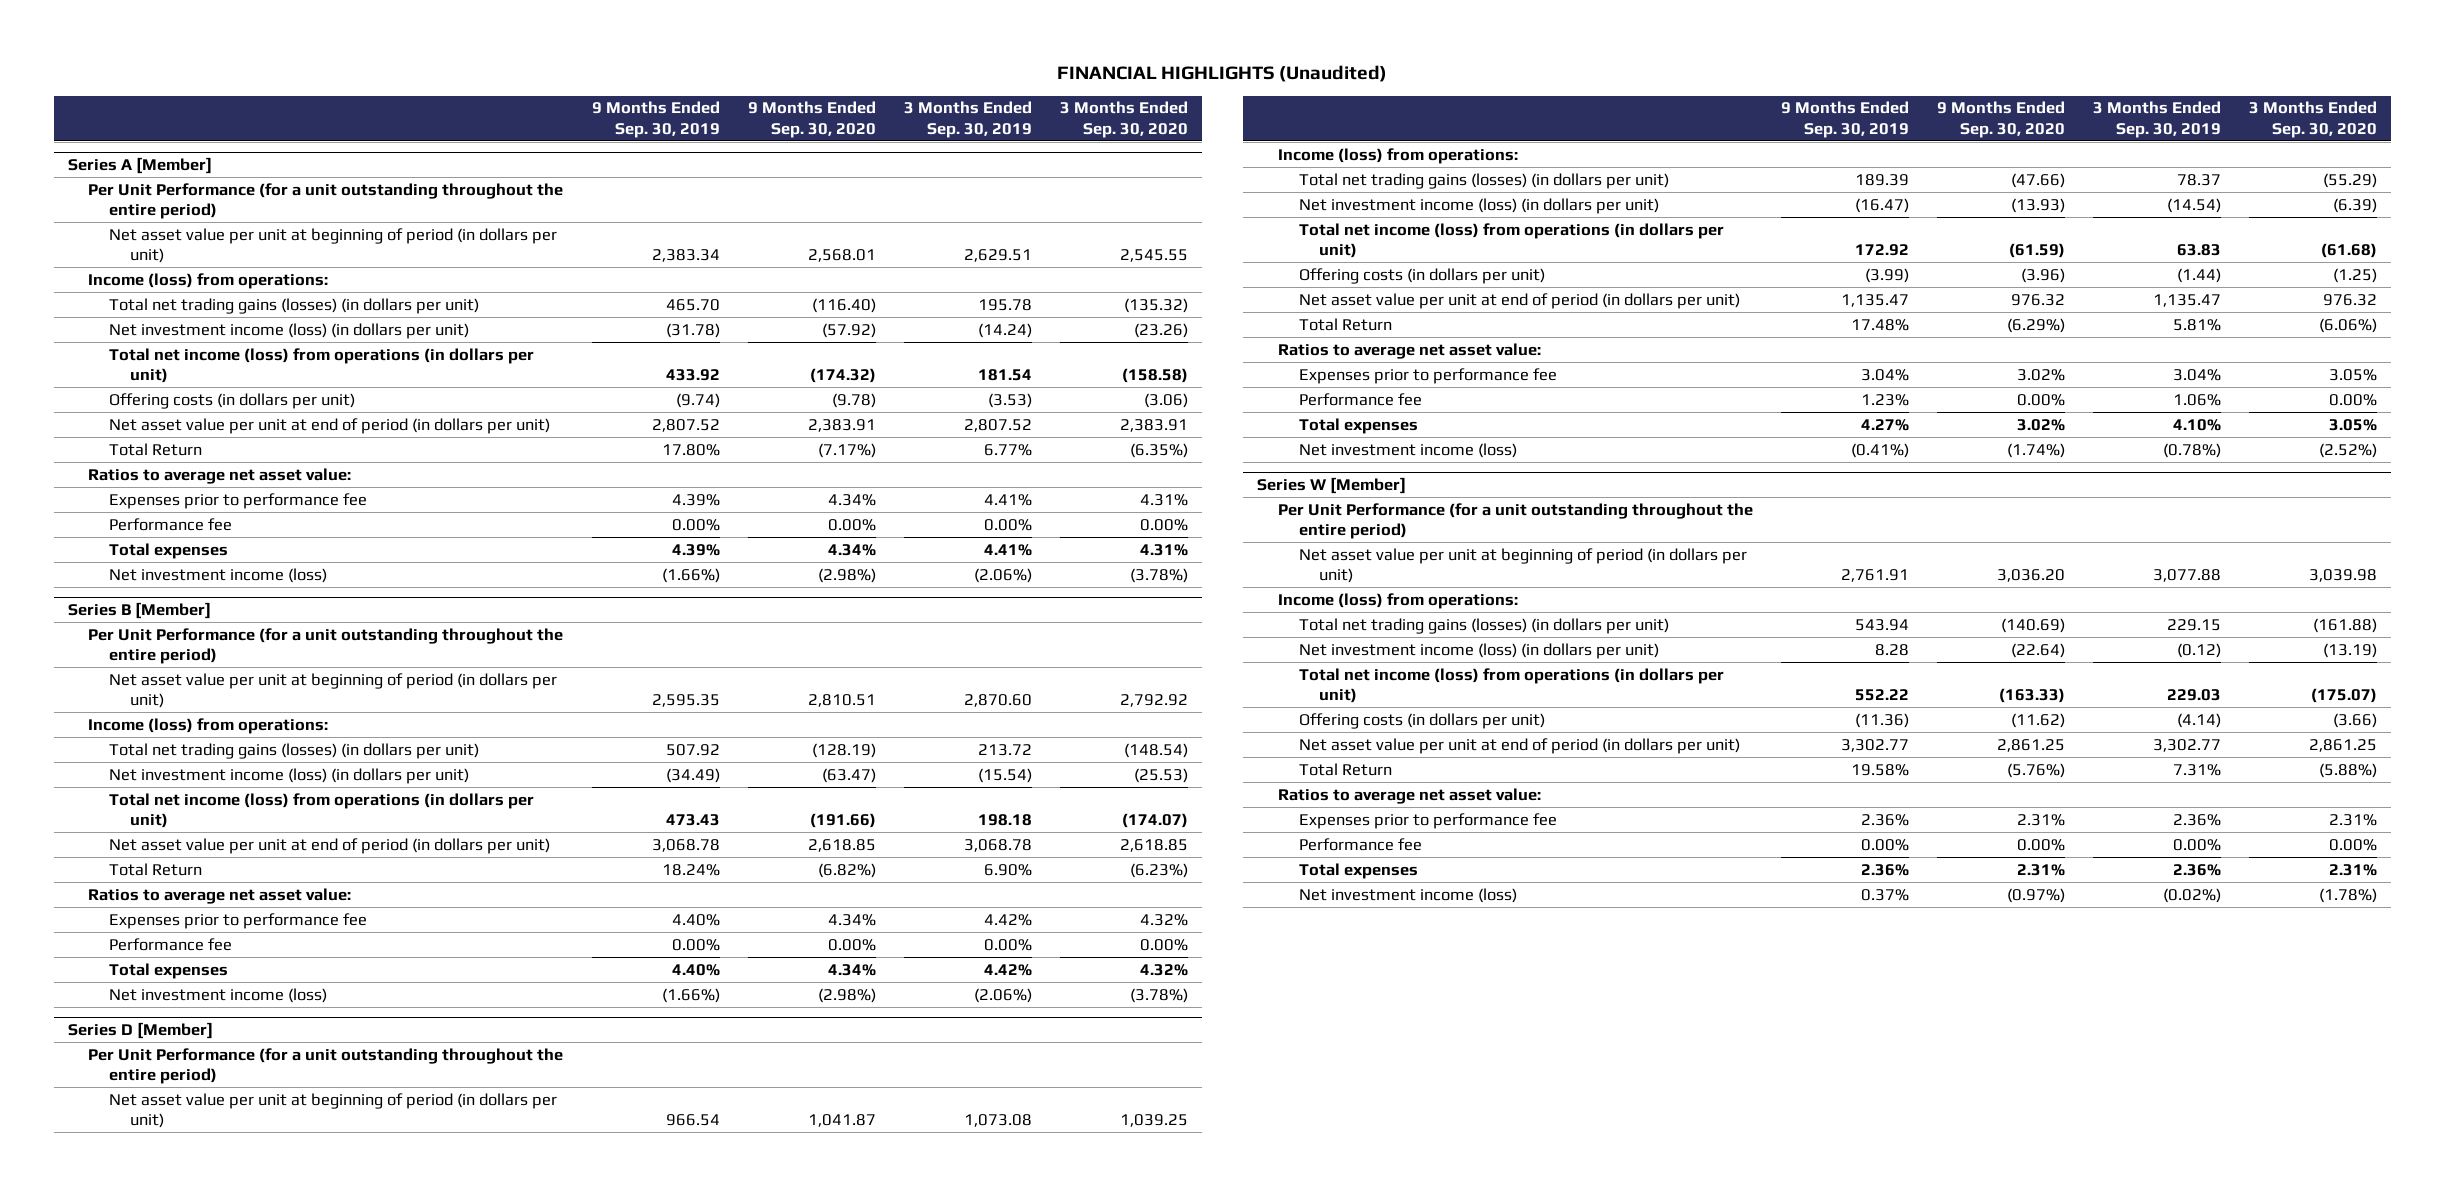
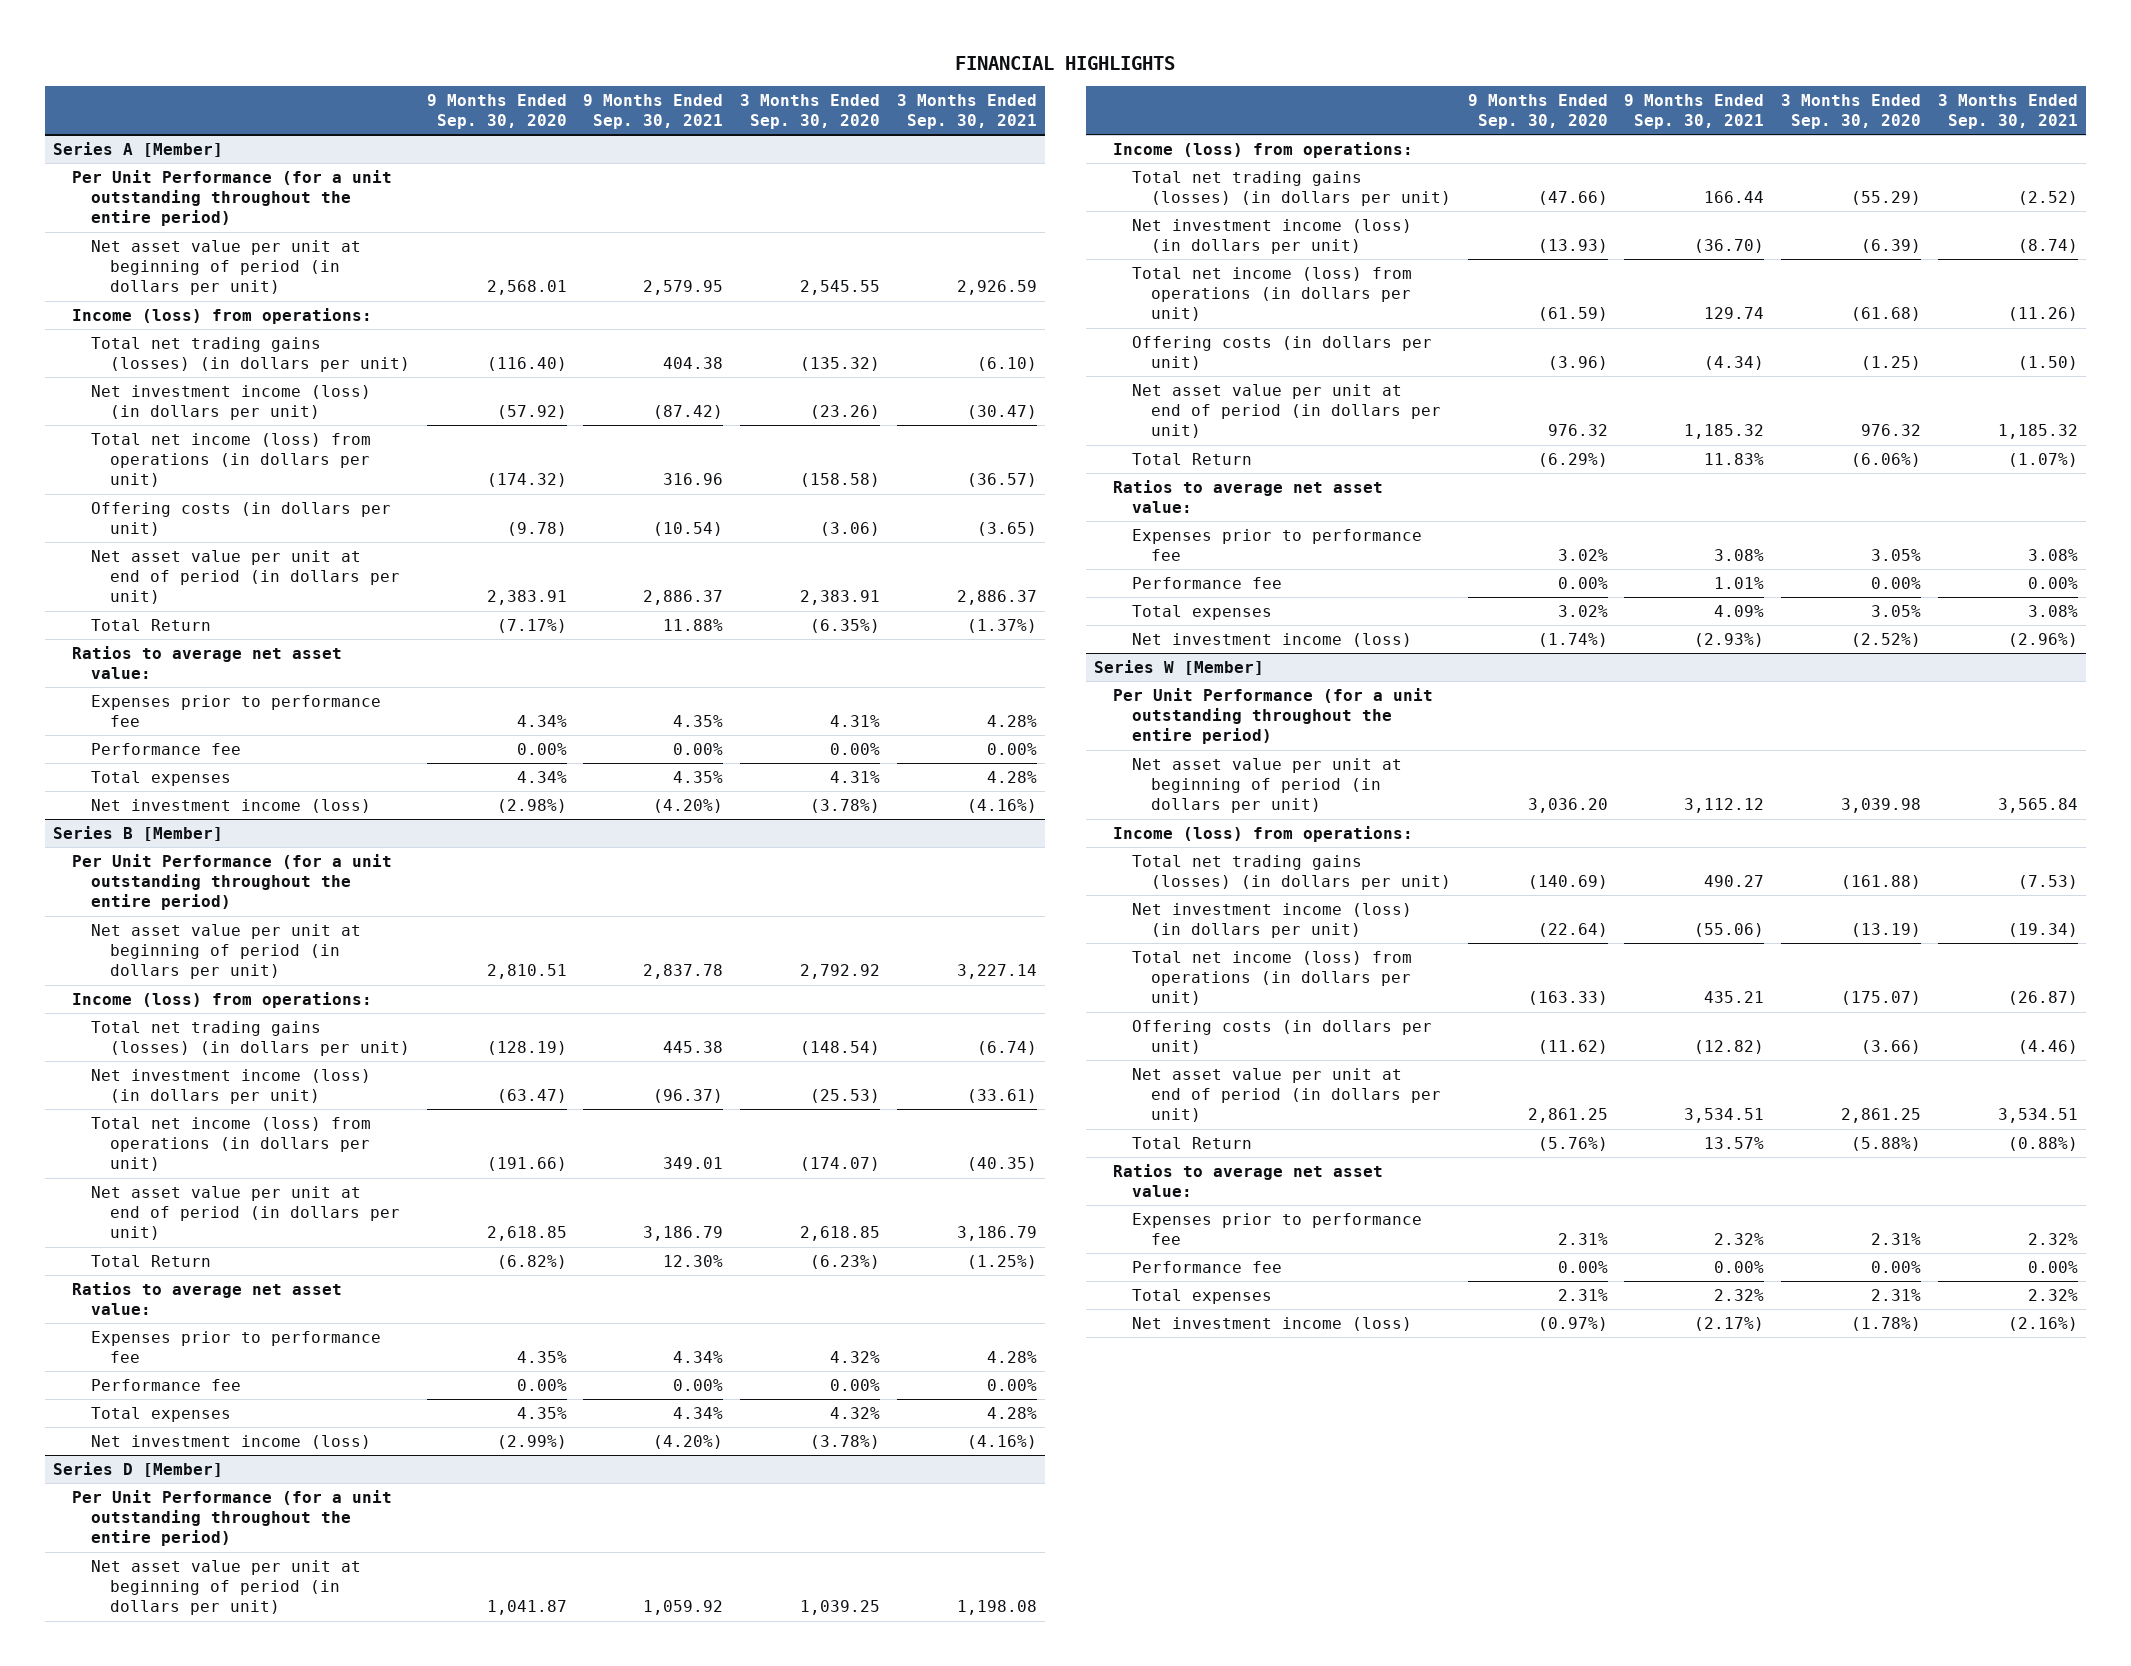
- FINANCIAL HIGHLIGHTS (Unaudited)
+ FINANCIAL HIGHLIGHTS
- | 9 Months Ended Sep. 30, 2019 | 9 Months Ended Sep. 30, 2020 | 3 Months Ended Sep. 30, 2019 | 3 Months Ended Sep. 30, 2020
+ | 9 Months Ended Sep. 30, 2020 | 9 Months Ended Sep. 30, 2021 | 3 Months Ended Sep. 30, 2020 | 3 Months Ended Sep. 30, 2021
@ Series B [Member]
- Expenses prior to performance fee | 4.40% | 4.34% | 4.42% | 4.32%
+ Expenses prior to performance fee | 4.35% | 4.34% | 4.32% | 4.28%
- Total expenses | 4.40% | 4.34% | 4.42% | 4.32%
- Net investment income (loss) | (1.66%) | (2.98%) | (2.06%) | (3.78%)
+ Total expenses | 4.35% | 4.34% | 4.32% | 4.28%
+ Net investment income (loss) | (2.99%) | (4.20%) | (3.78%) | (4.16%)

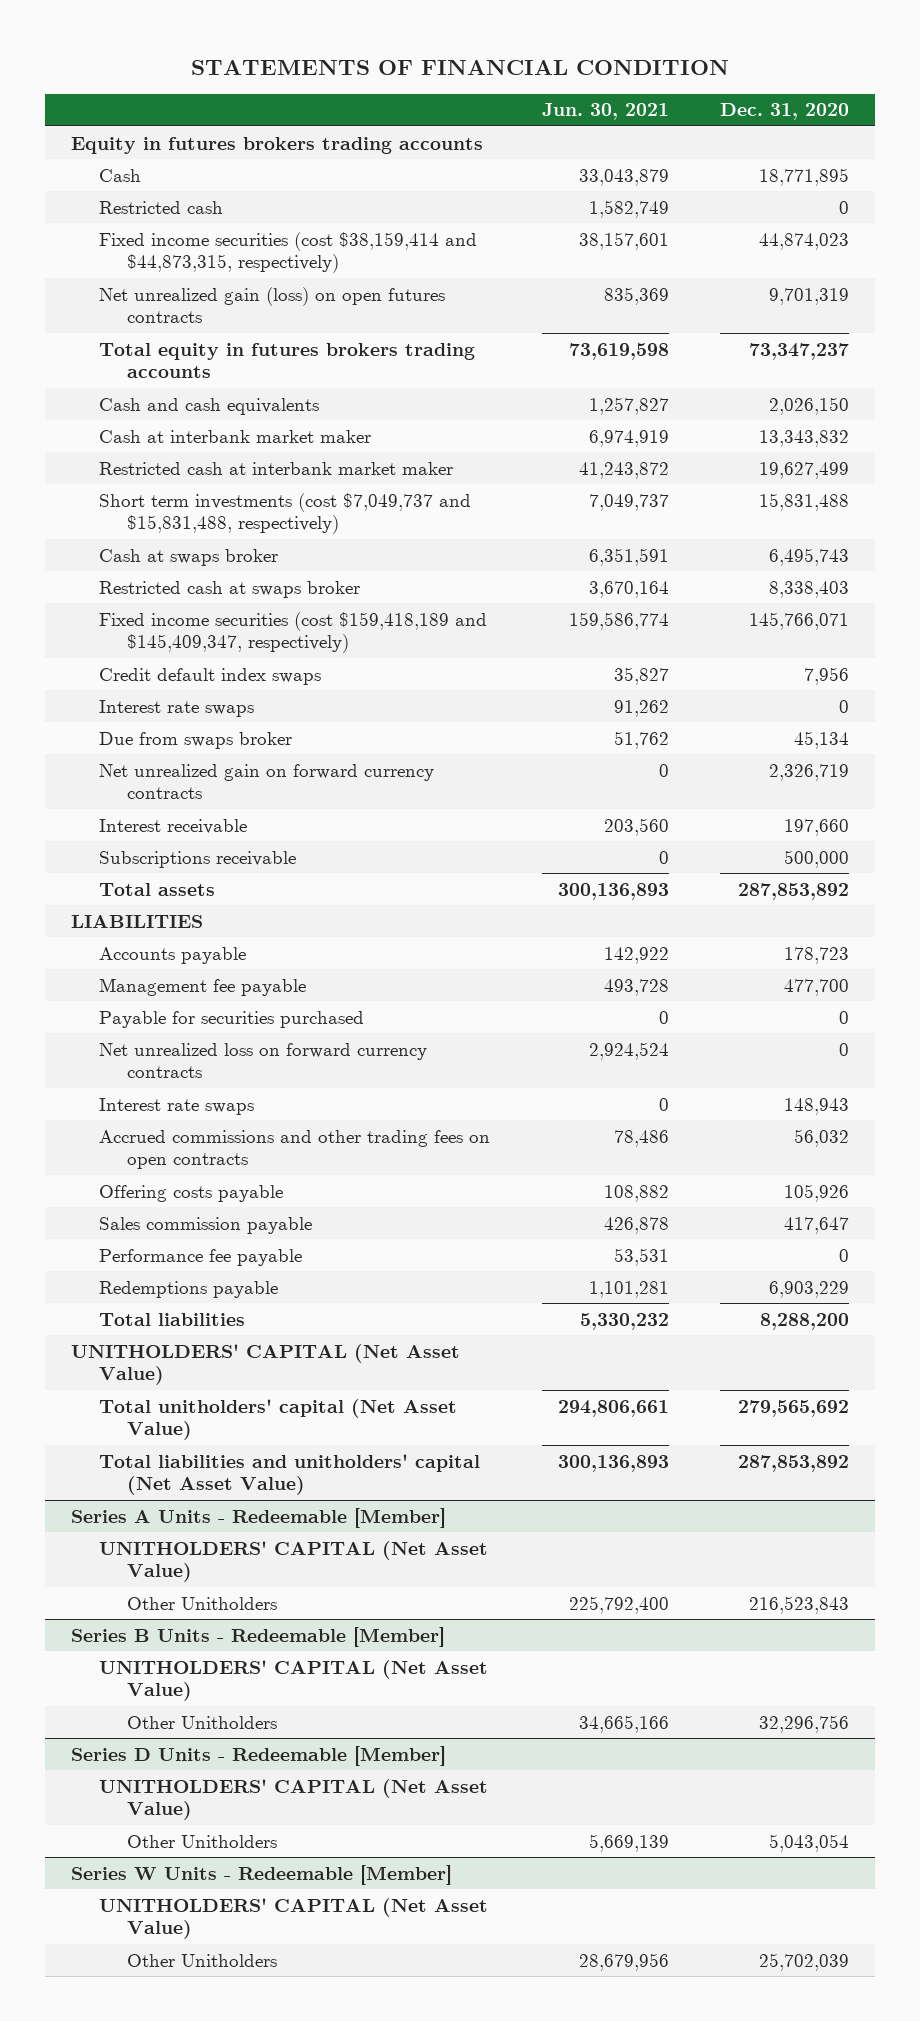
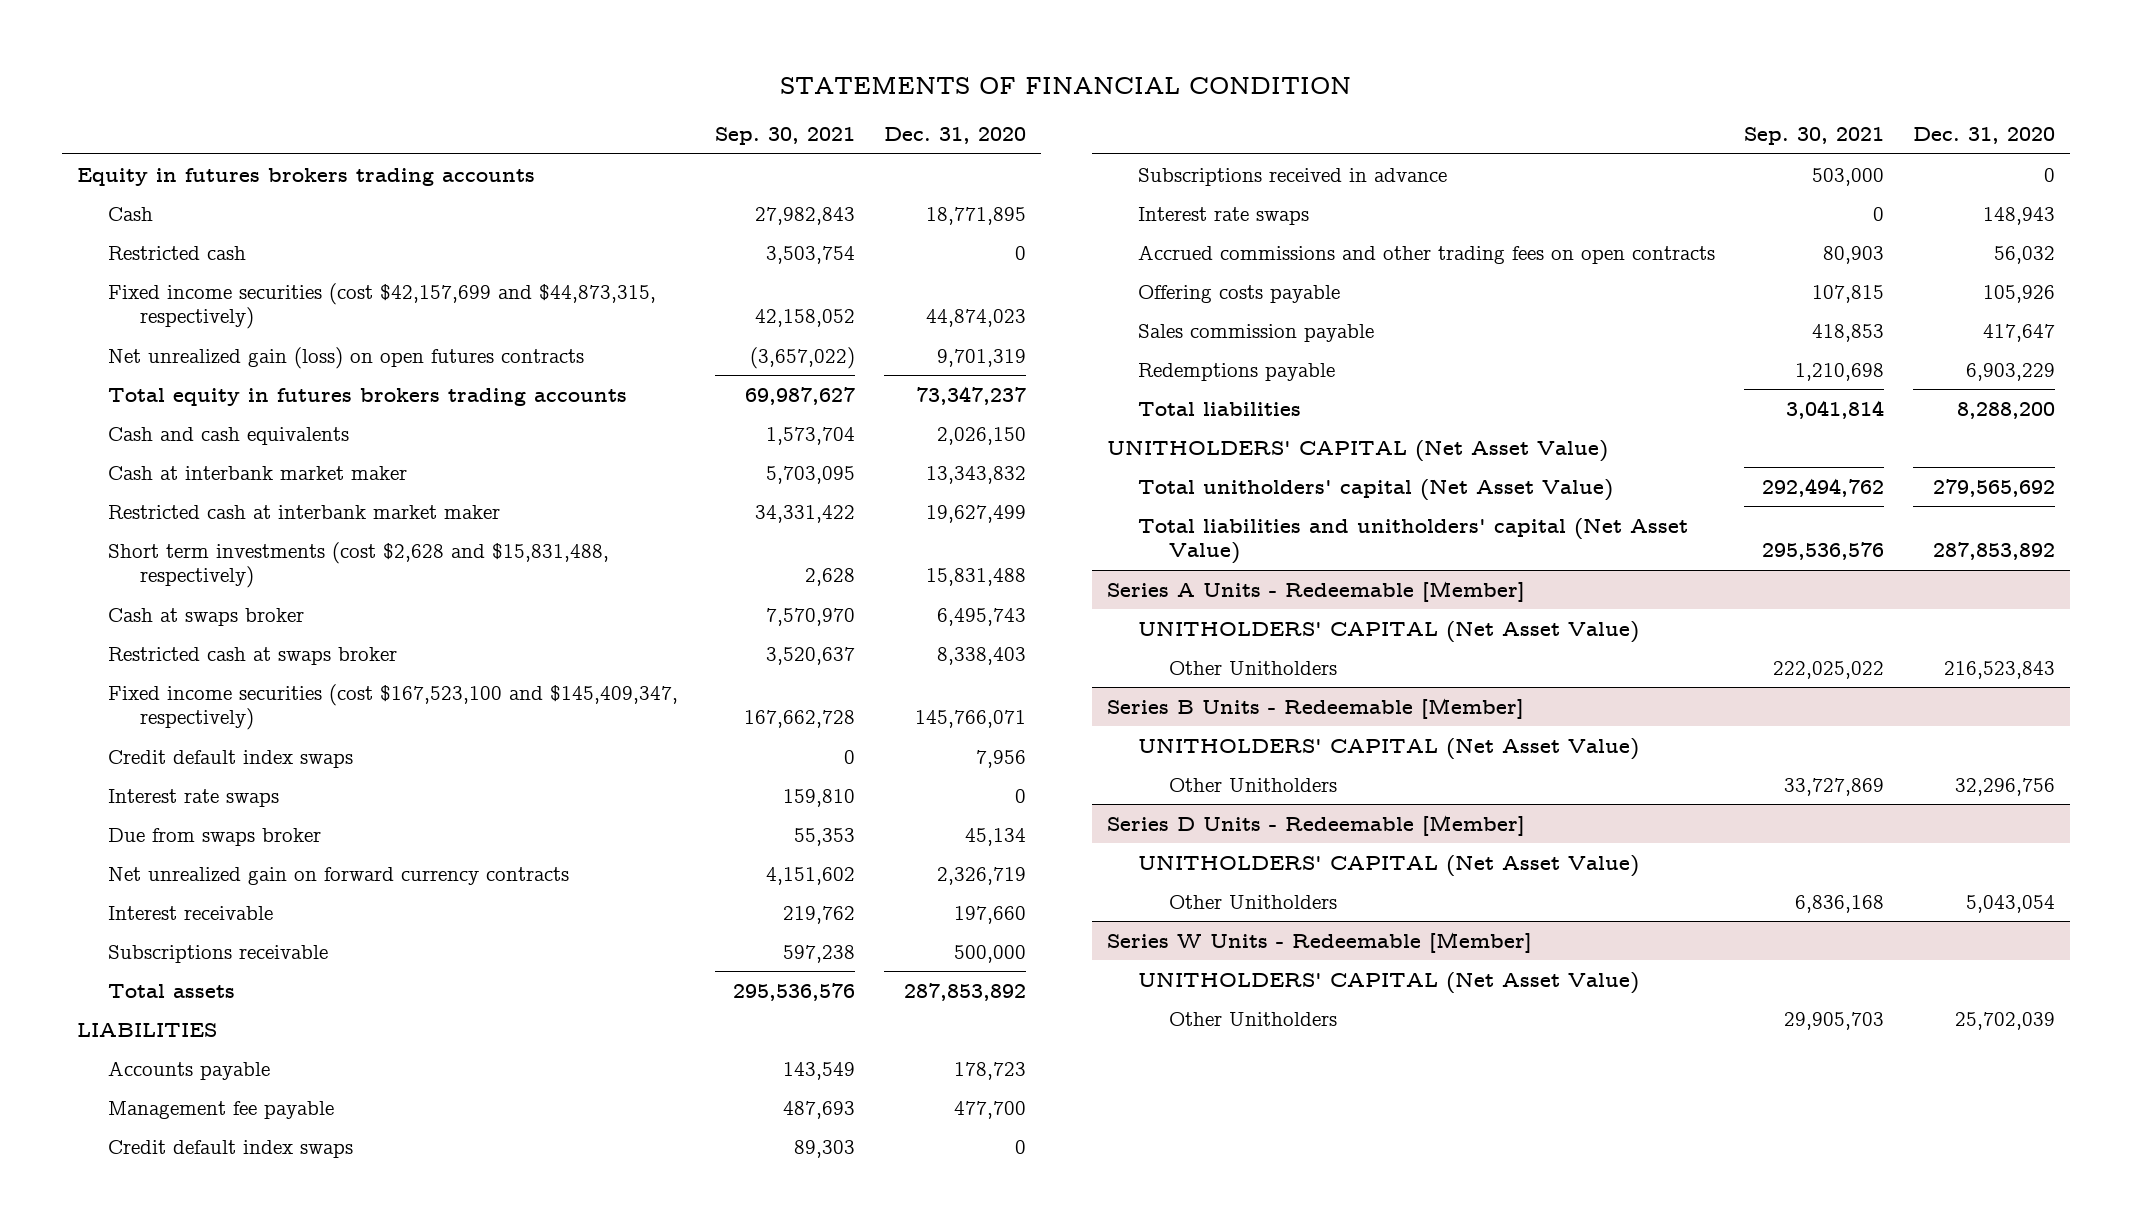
- | Jun. 30, 2021 | Dec. 31, 2020
+ | Sep. 30, 2021 | Dec. 31, 2020
- Fixed income securities (cost $38,159,414 and $44,873,315, respectively) | 38,157,601 | 44,874,023
+ Fixed income securities (cost $42,157,699 and $44,873,315, respectively) | 42,158,052 | 44,874,023
- Short term investments (cost $7,049,737 and $15,831,488, respectively) | 7,049,737 | 15,831,488
+ Short term investments (cost $2,628 and $15,831,488, respectively) | 2,628 | 15,831,488
- Fixed income securities (cost $159,418,189 and $145,409,347, respectively) | 159,586,774 | 145,766,071
+ Fixed income securities (cost $167,523,100 and $145,409,347, respectively) | 167,662,728 | 145,766,071
- Payable for securities purchased | 0 | 0
- Net unrealized loss on forward currency contracts | 2,924,524 | 0
+ Credit default index swaps | 89,303 | 0
+ Subscriptions received in advance | 503,000 | 0
- Performance fee payable | 53,531 | 0

